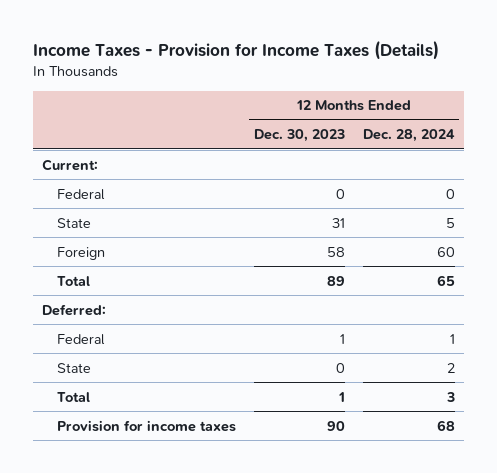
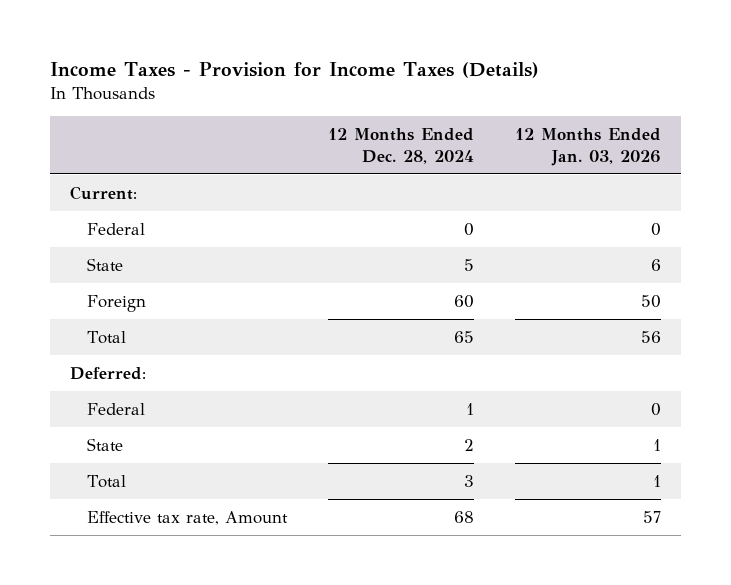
- | 12 Months Ended Dec. 30, 2023 | 12 Months Ended Dec. 28, 2024
+ | 12 Months Ended Dec. 28, 2024 | 12 Months Ended Jan. 03, 2026
- Provision for income taxes | 90 | 68
+ Effective tax rate, Amount | 68 | 57

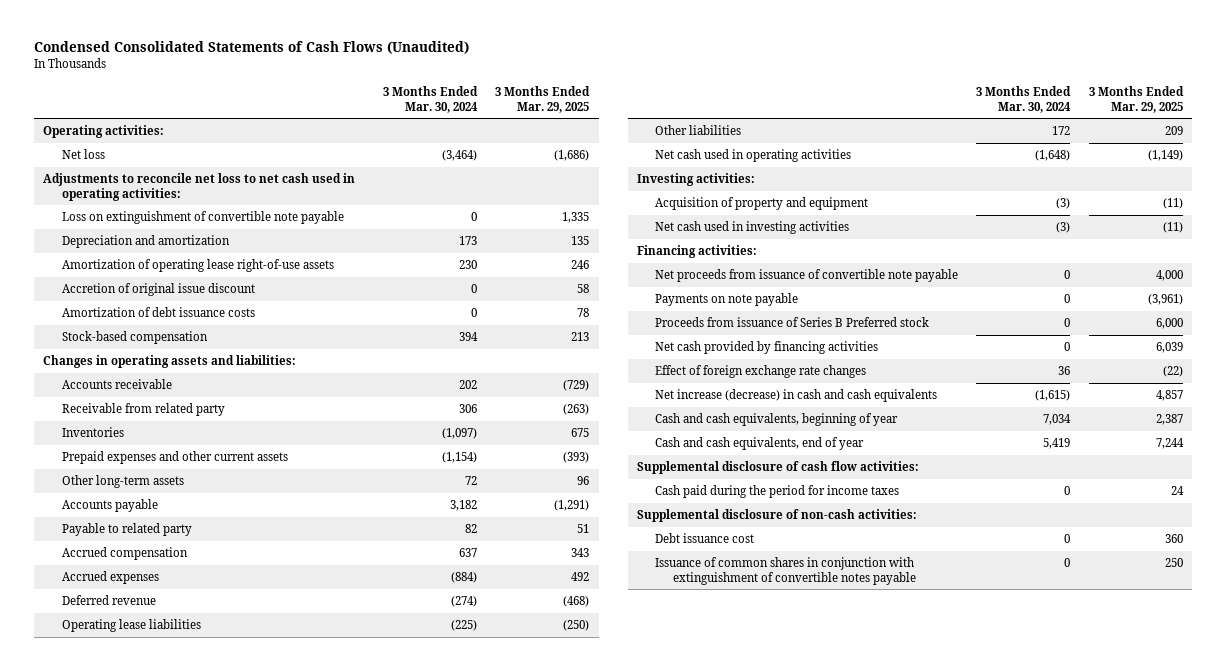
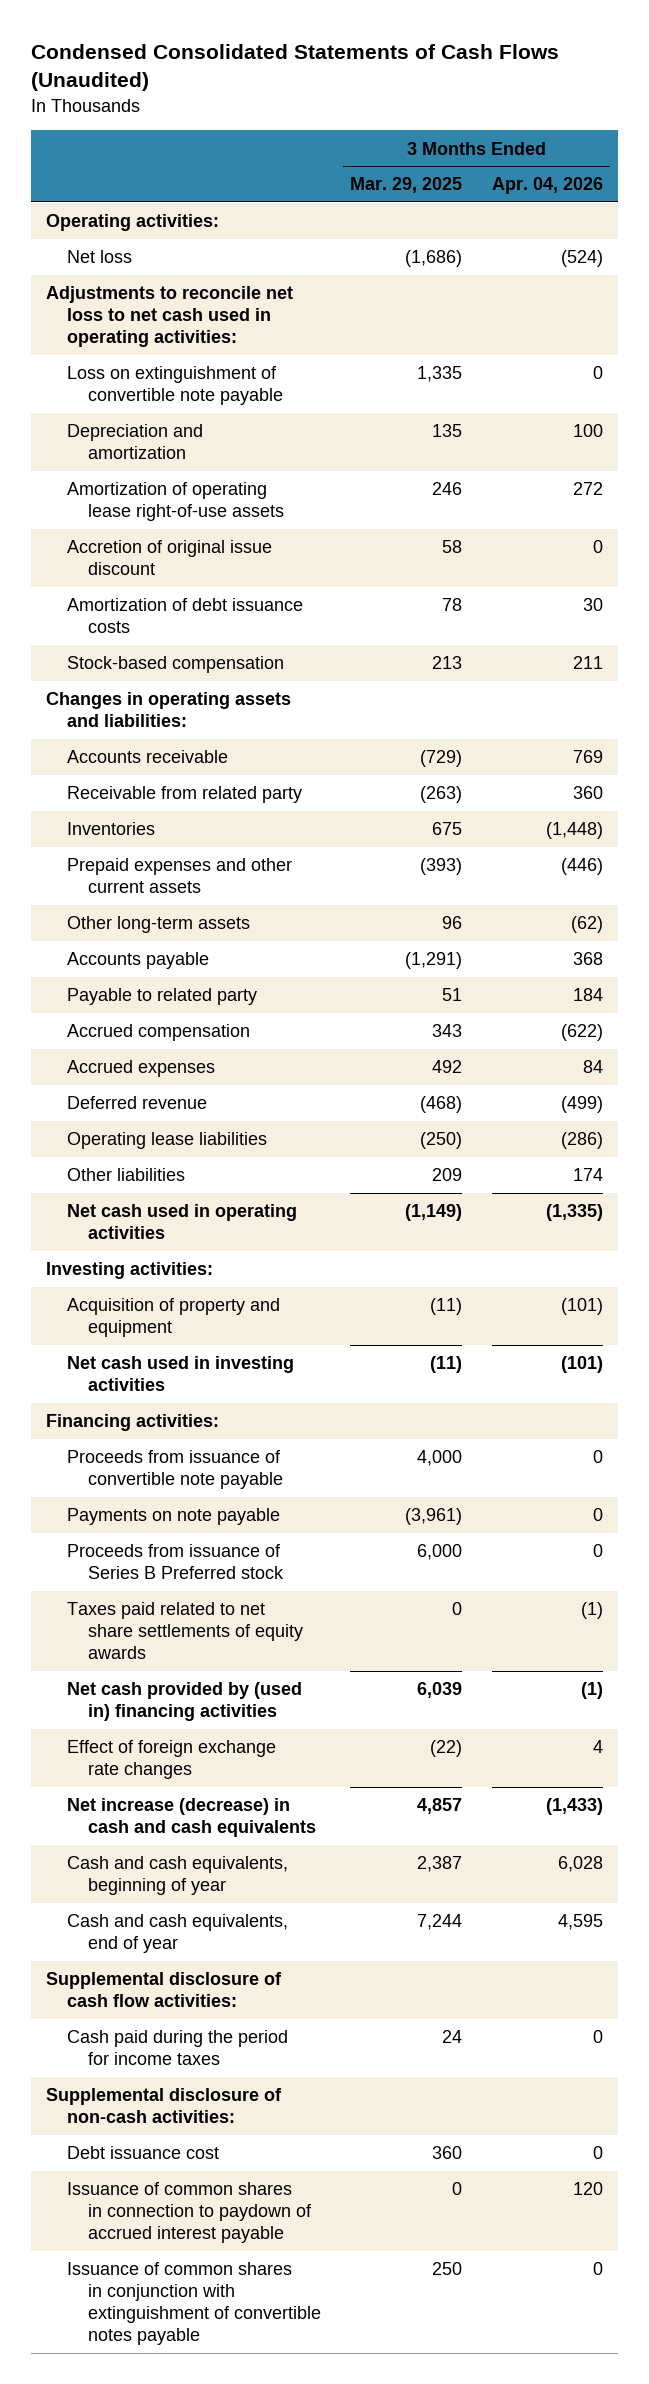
- | 3 Months Ended Mar. 30, 2024 | 3 Months Ended Mar. 29, 2025
+ | 3 Months Ended Mar. 29, 2025 | 3 Months Ended Apr. 04, 2026
- Net proceeds from issuance of convertible note payable | 0 | 4,000
+ Proceeds from issuance of convertible note payable | 4,000 | 0
- Net cash provided by financing activities | 0 | 6,039
+ Taxes paid related to net share settlements of equity awards | 0 | (1)
+ Net cash provided by (used in) financing activities | 6,039 | (1)
+ Issuance of common shares in connection to paydown of accrued interest payable | 0 | 120

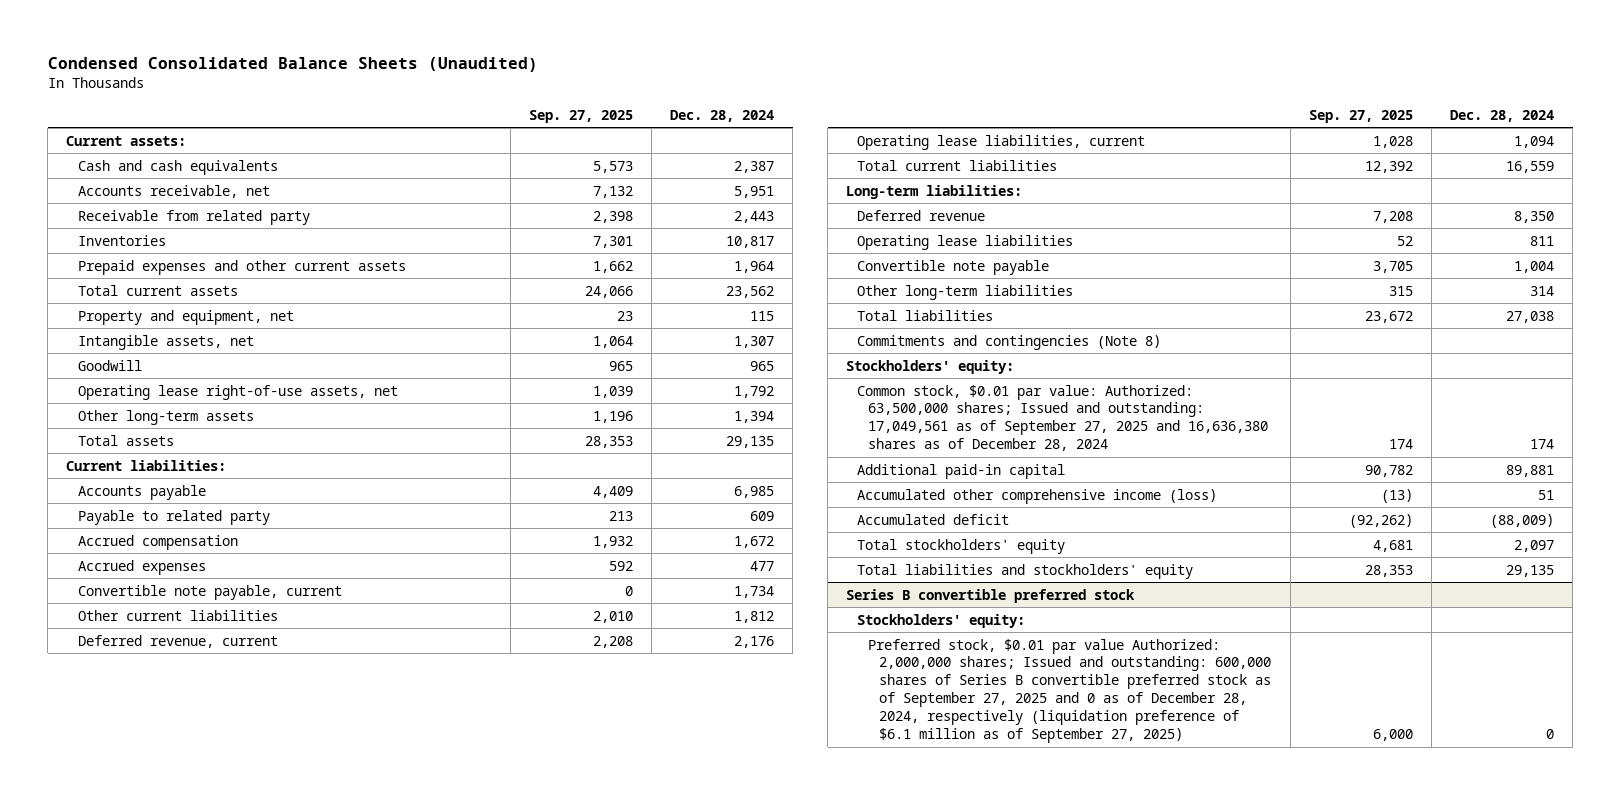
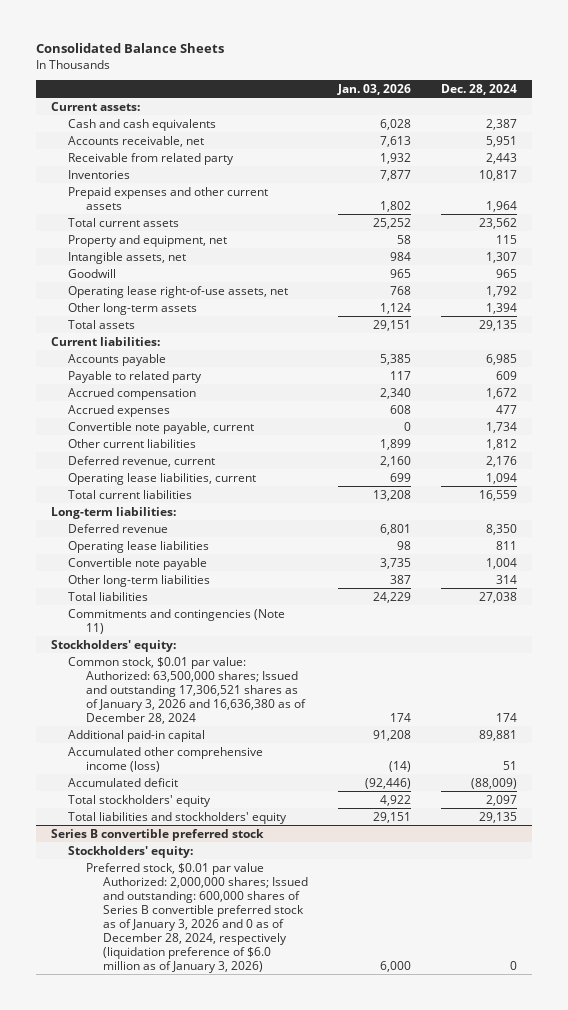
- Condensed Consolidated Balance Sheets (Unaudited)
+ Consolidated Balance Sheets
- | Sep. 27, 2025 | Dec. 28, 2024
+ | Jan. 03, 2026 | Dec. 28, 2024
- Commitments and contingencies (Note 8)
+ Commitments and contingencies (Note 11)
- Common stock, $0.01 par value: Authorized: 63,500,000 shares; Issued and outstanding: 17,049,561 as of September 27, 2025 and 16,636,380 shares as of December 28, 2024 | 174 | 174
+ Common stock, $0.01 par value: Authorized: 63,500,000 shares; Issued and outstanding 17,306,521 shares as of January 3, 2026 and 16,636,380 as of December 28, 2024 | 174 | 174
@ Series B convertible preferred stock
- Preferred stock, $0.01 par value Authorized: 2,000,000 shares; Issued and outstanding: 600,000 shares of Series B convertible preferred stock as of September 27, 2025 and 0 as of December 28, 2024, respectively (liquidation preference of $6.1 million as of September 27, 2025) | 6,000 | 0
+ Preferred stock, $0.01 par value Authorized: 2,000,000 shares; Issued and outstanding: 600,000 shares of Series B convertible preferred stock as of January 3, 2026 and 0 as of December 28, 2024, respectively (liquidation preference of $6.0 million as of January 3, 2026) | 6,000 | 0

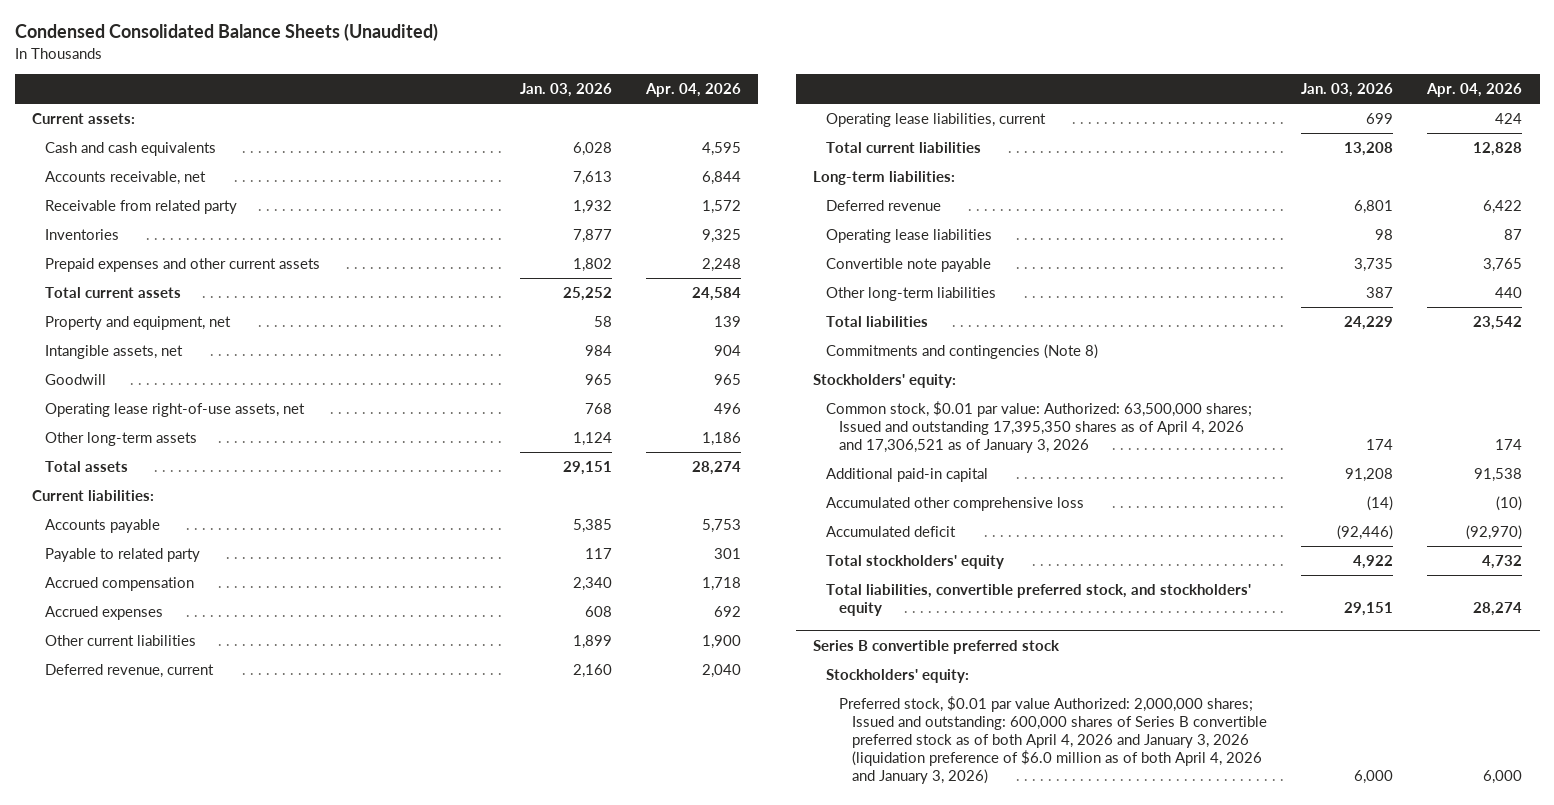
- Consolidated Balance Sheets
+ Condensed Consolidated Balance Sheets (Unaudited)
- | Jan. 03, 2026 | Dec. 28, 2024
+ | Jan. 03, 2026 | Apr. 04, 2026
- Convertible note payable, current | 0 | 1,734
- Commitments and contingencies (Note 11)
+ Commitments and contingencies (Note 8)
- Common stock, $0.01 par value: Authorized: 63,500,000 shares; Issued and outstanding 17,306,521 shares as of January 3, 2026 and 16,636,380 as of December 28, 2024 | 174 | 174
+ Common stock, $0.01 par value: Authorized: 63,500,000 shares; Issued and outstanding 17,395,350 shares as of April 4, 2026 and 17,306,521 as of January 3, 2026 | 174 | 174
- Accumulated other comprehensive income (loss) | (14) | 51
+ Accumulated other comprehensive loss | (14) | (10)
- Total liabilities and stockholders' equity | 29,151 | 29,135
+ Total liabilities, convertible preferred stock, and stockholders' equity | 29,151 | 28,274
@ Series B convertible preferred stock
- Preferred stock, $0.01 par value Authorized: 2,000,000 shares; Issued and outstanding: 600,000 shares of Series B convertible preferred stock as of January 3, 2026 and 0 as of December 28, 2024, respectively (liquidation preference of $6.0 million as of January 3, 2026) | 6,000 | 0
+ Preferred stock, $0.01 par value Authorized: 2,000,000 shares; Issued and outstanding: 600,000 shares of Series B convertible preferred stock as of both April 4, 2026 and January 3, 2026 (liquidation preference of $6.0 million as of both April 4, 2026 and January 3, 2026) | 6,000 | 6,000

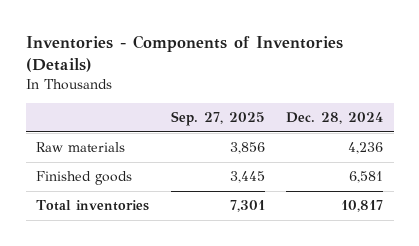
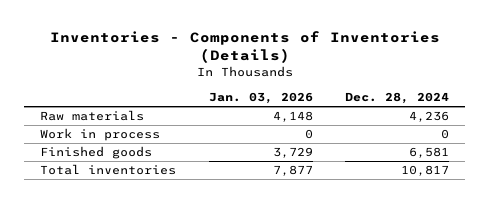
- | Sep. 27, 2025 | Dec. 28, 2024
+ | Jan. 03, 2026 | Dec. 28, 2024
+ Work in process | 0 | 0

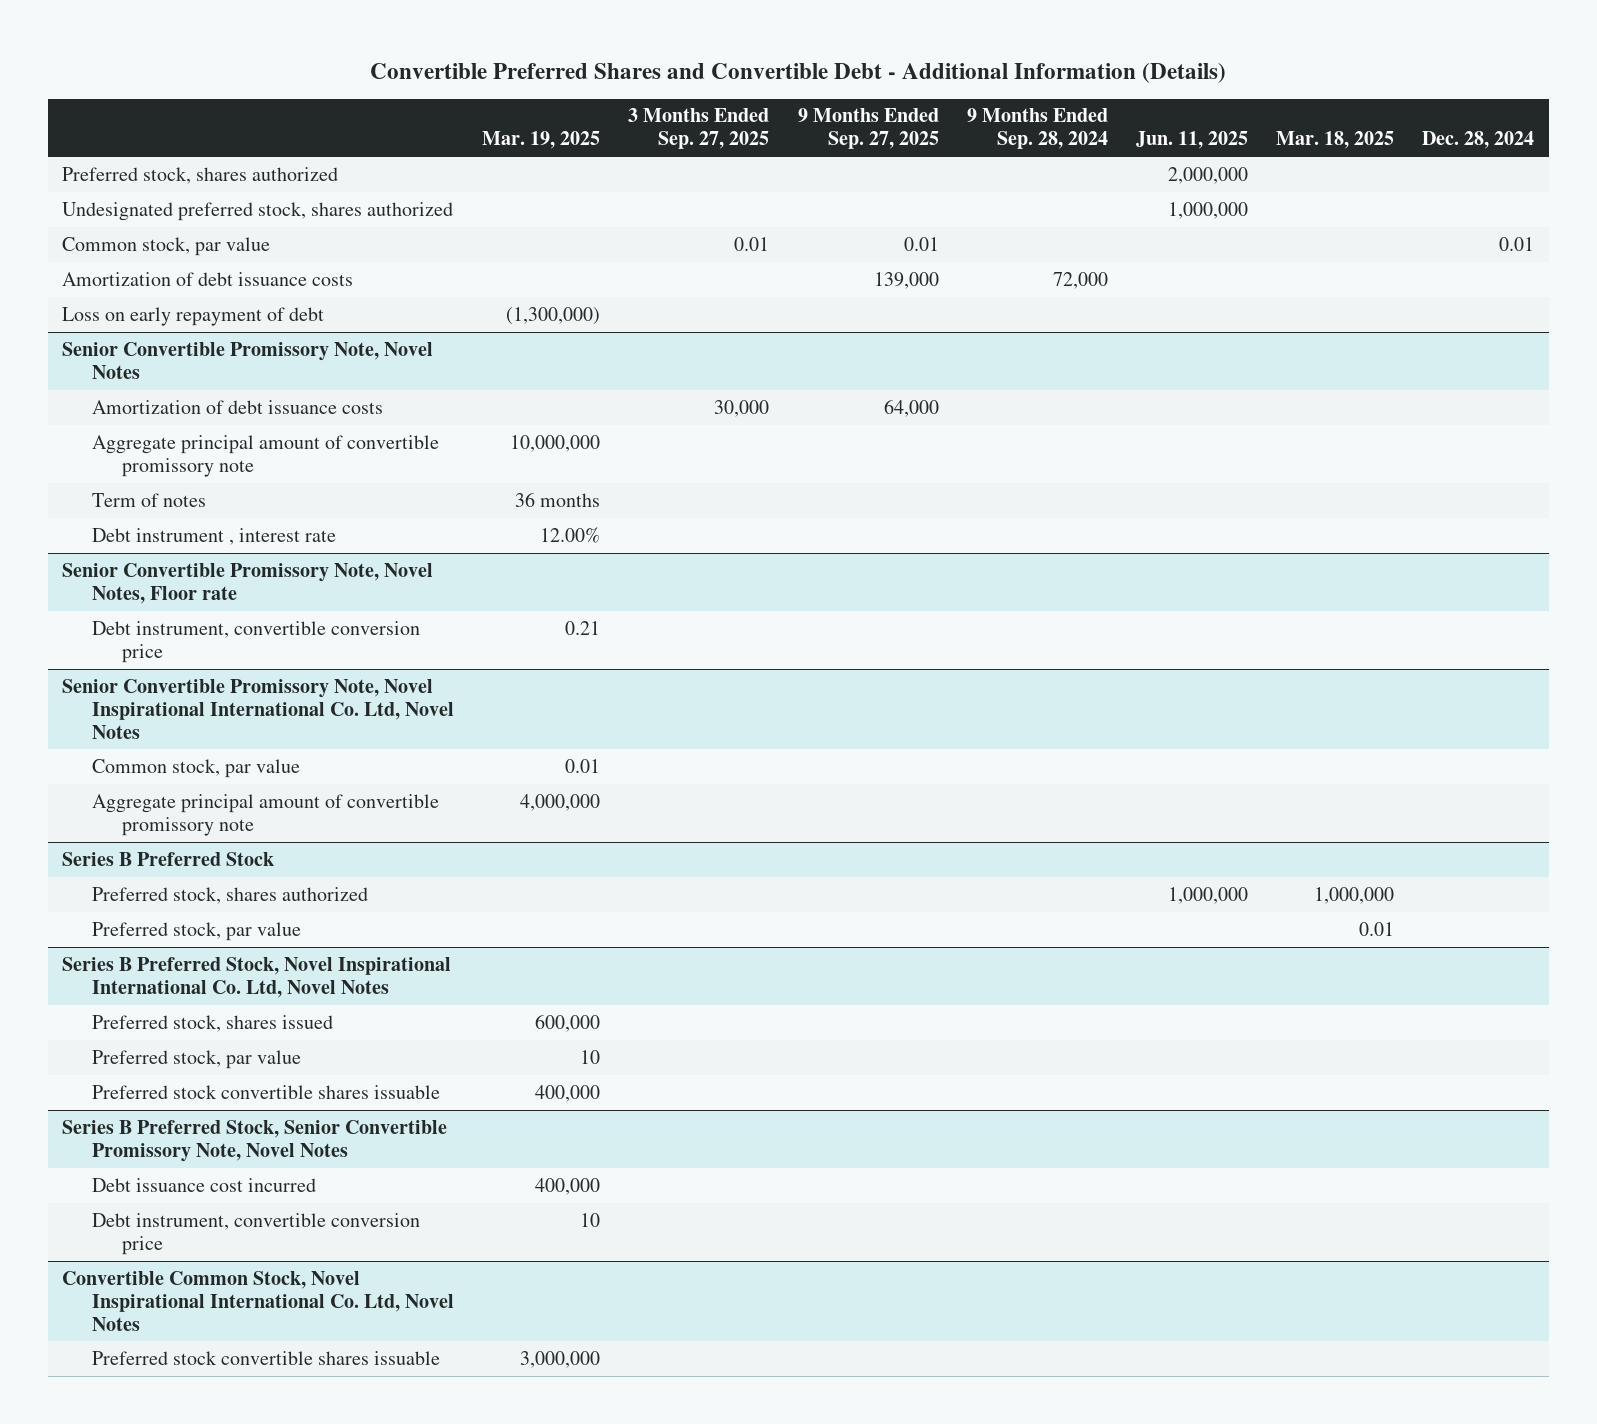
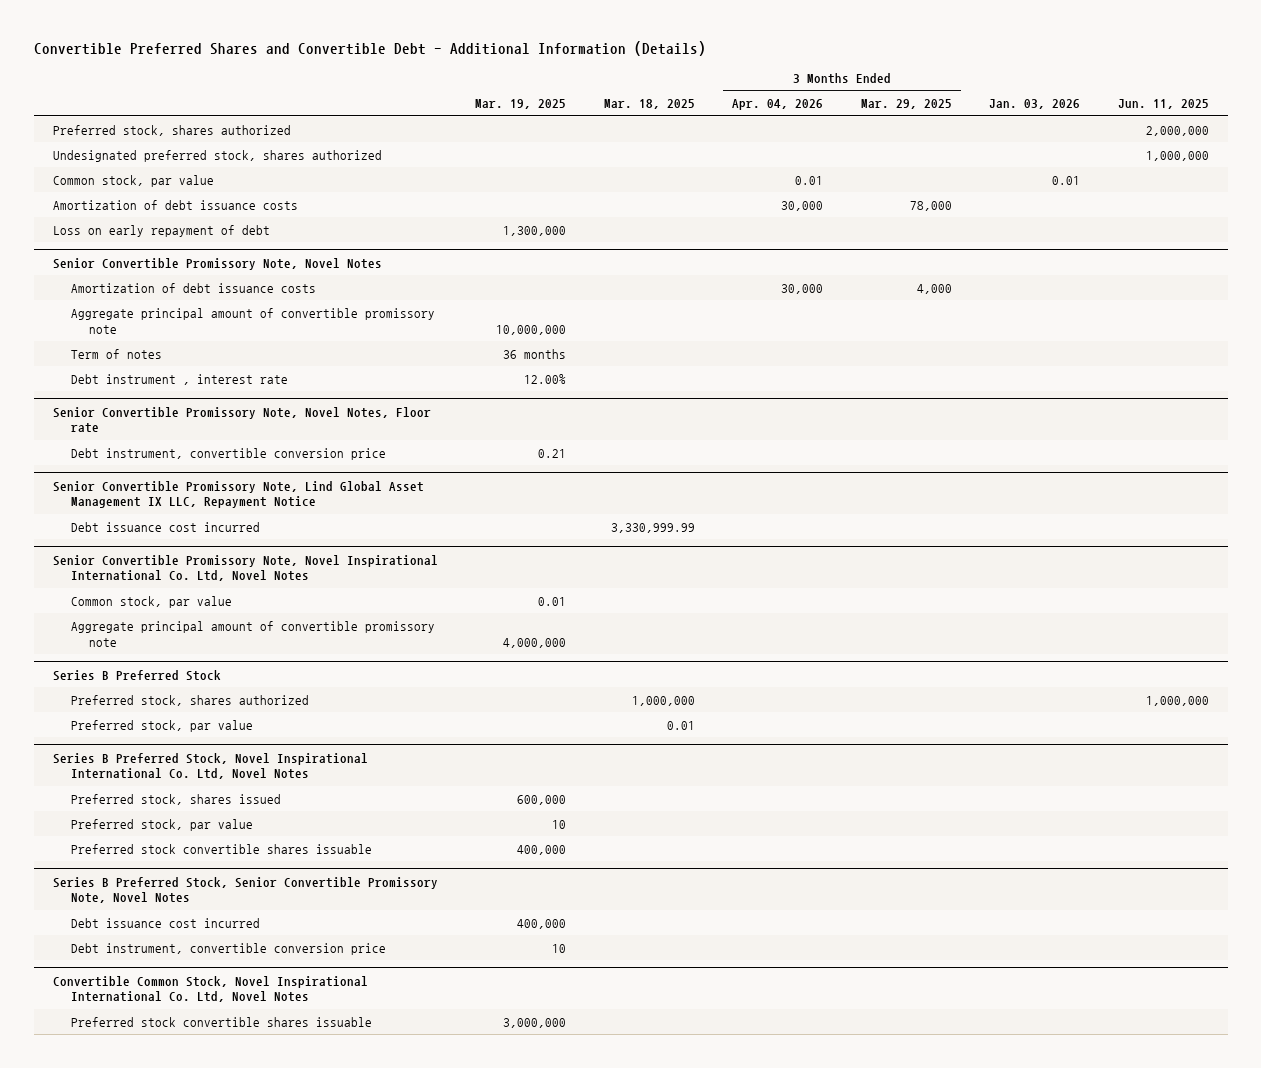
- | Mar. 19, 2025 | 3 Months Ended Sep. 27, 2025 | 9 Months Ended Sep. 27, 2025 | 9 Months Ended Sep. 28, 2024 | Jun. 11, 2025 | Mar. 18, 2025 | Dec. 28, 2024
+ | Mar. 19, 2025 | Mar. 18, 2025 | 3 Months Ended Apr. 04, 2026 | 3 Months Ended Mar. 29, 2025 | Jan. 03, 2026 | Jun. 11, 2025
- Loss on early repayment of debt | (1,300,000) | | | | | |
+ Loss on early repayment of debt | 1,300,000 | | | | |
+ Senior Convertible Promissory Note, Lind Global Asset Management IX LLC, Repayment Notice
+ Debt issuance cost incurred | | 3,330,999.99 | | | |

